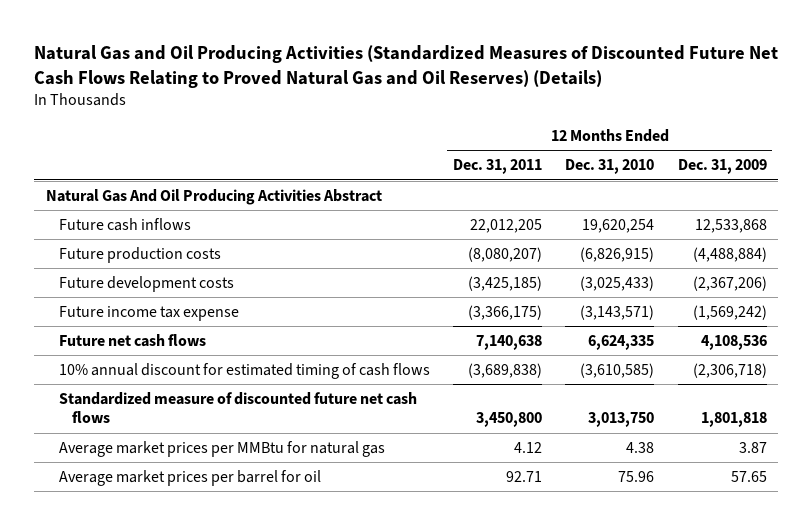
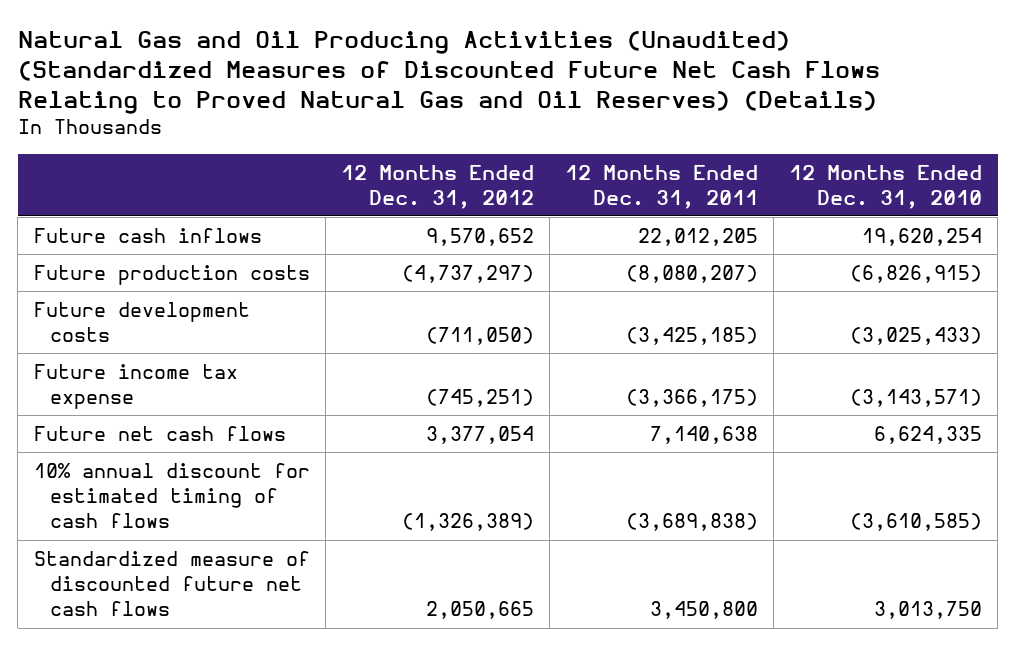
- Natural Gas and Oil Producing Activities (Standardized Measures of Discounted Future Net Cash Flows Relating to Proved Natural Gas and Oil Reserves) (Details)
+ Natural Gas and Oil Producing Activities (Unaudited) (Standardized Measures of Discounted Future Net Cash Flows Relating to Proved Natural Gas and Oil Reserves) (Details)
- | 12 Months Ended Dec. 31, 2011 | 12 Months Ended Dec. 31, 2010 | 12 Months Ended Dec. 31, 2009
+ | 12 Months Ended Dec. 31, 2012 | 12 Months Ended Dec. 31, 2011 | 12 Months Ended Dec. 31, 2010
- Natural Gas And Oil Producing Activities Abstract
- Average market prices per MMBtu for natural gas | 4.12 | 4.38 | 3.87
- Average market prices per barrel for oil | 92.71 | 75.96 | 57.65

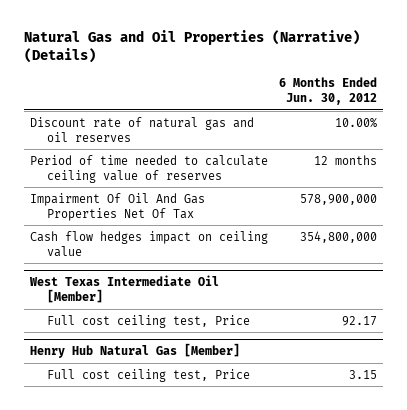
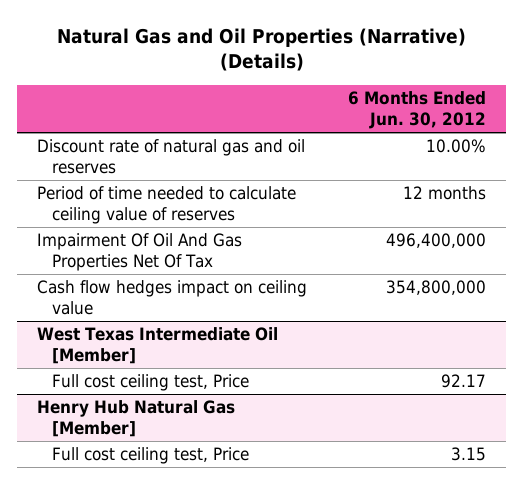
- Impairment Of Oil And Gas Properties Net Of Tax | 578,900,000
+ Impairment Of Oil And Gas Properties Net Of Tax | 496,400,000

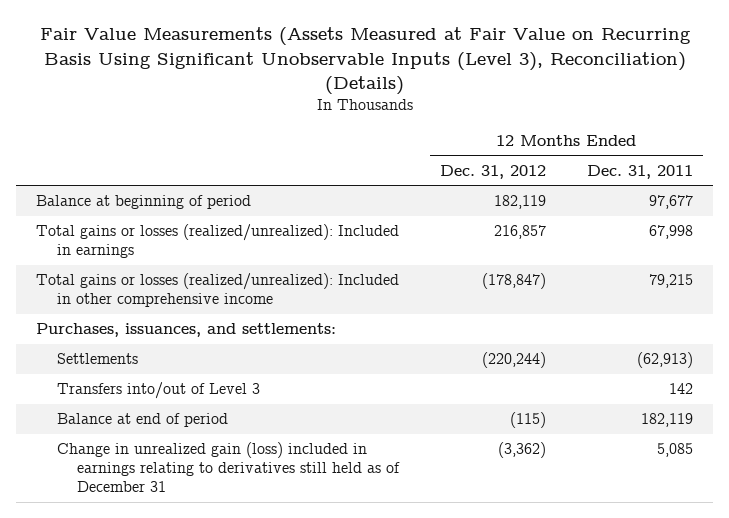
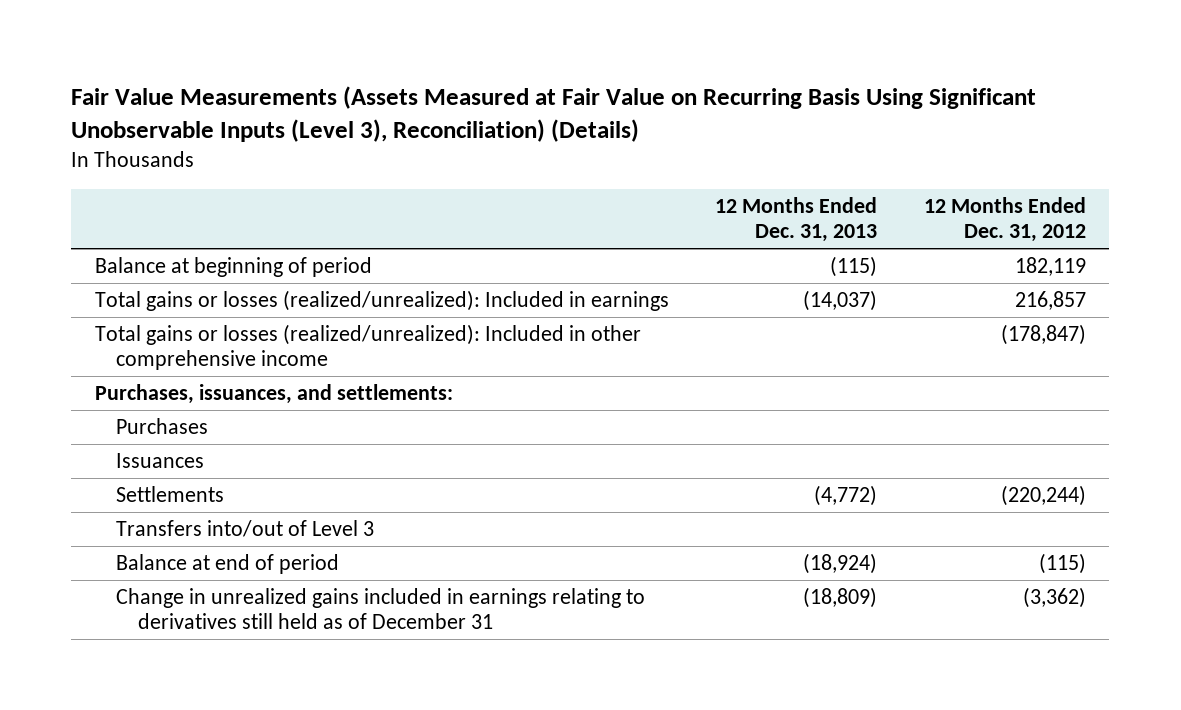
- | 12 Months Ended Dec. 31, 2012 | 12 Months Ended Dec. 31, 2011
+ | 12 Months Ended Dec. 31, 2013 | 12 Months Ended Dec. 31, 2012
+ Purchases
+ Issuances
- Change in unrealized gain (loss) included in earnings relating to derivatives still held as of December 31 | (3,362) | 5,085
+ Change in unrealized gains included in earnings relating to derivatives still held as of December 31 | (18,809) | (3,362)

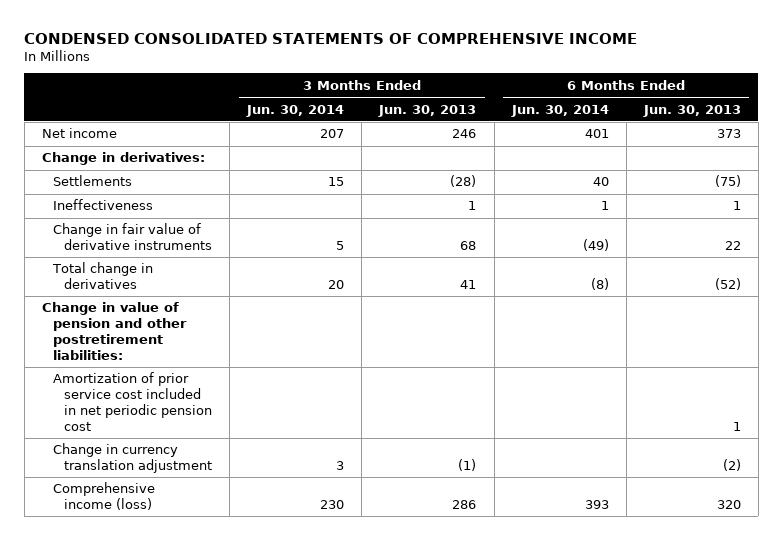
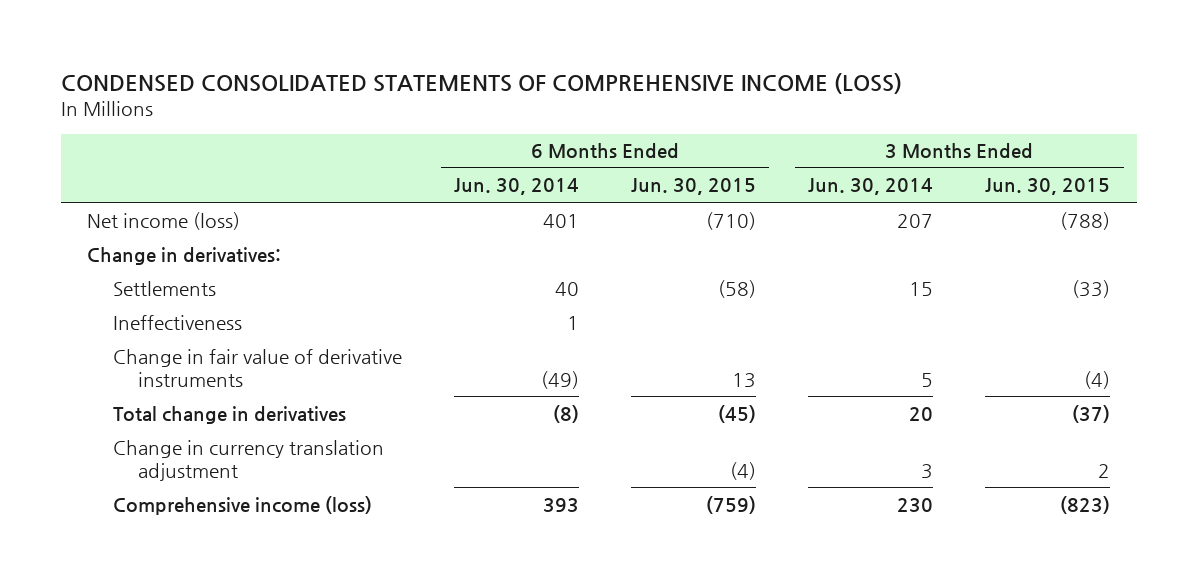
- CONDENSED CONSOLIDATED STATEMENTS OF COMPREHENSIVE INCOME
+ CONDENSED CONSOLIDATED STATEMENTS OF COMPREHENSIVE INCOME (LOSS)
- | 3 Months Ended Jun. 30, 2014 | 3 Months Ended Jun. 30, 2013 | 6 Months Ended Jun. 30, 2014 | 6 Months Ended Jun. 30, 2013
+ | 6 Months Ended Jun. 30, 2014 | 6 Months Ended Jun. 30, 2015 | 3 Months Ended Jun. 30, 2014 | 3 Months Ended Jun. 30, 2015
- Net income | 207 | 246 | 401 | 373
+ Net income (loss) | 401 | (710) | 207 | (788)
- Change in value of pension and other postretirement liabilities:
- Amortization of prior service cost included in net periodic pension cost | | | | 1

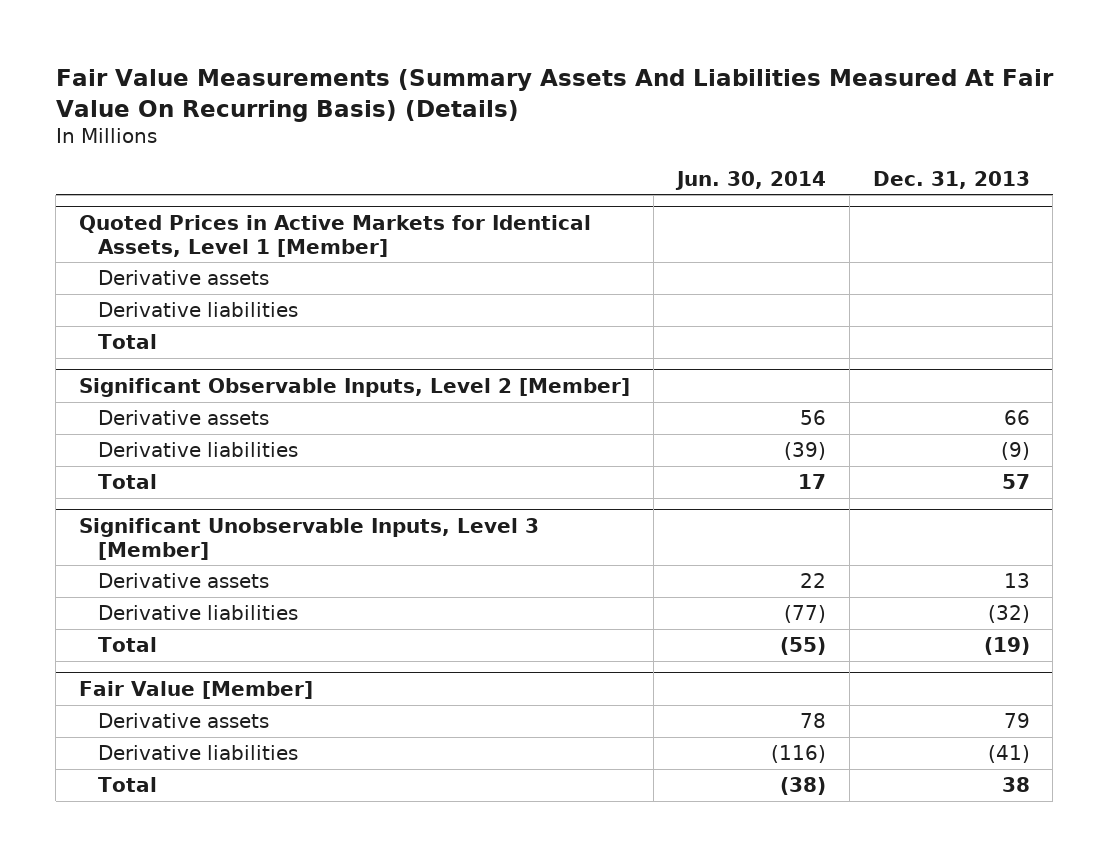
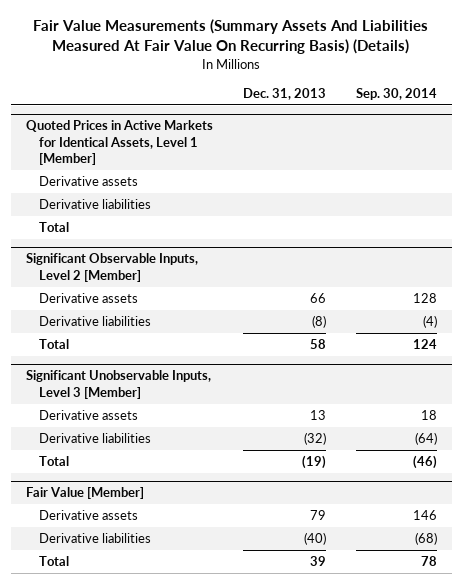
- | Jun. 30, 2014 | Dec. 31, 2013
+ | Dec. 31, 2013 | Sep. 30, 2014
@ Significant Observable Inputs, Level 2 [Member]
- Derivative liabilities | (39) | (9)
- Total | 17 | 57
+ Derivative liabilities | (8) | (4)
+ Total | 58 | 124
@ Fair Value [Member]
- Derivative liabilities | (116) | (41)
- Total | (38) | 38
+ Derivative liabilities | (40) | (68)
+ Total | 39 | 78

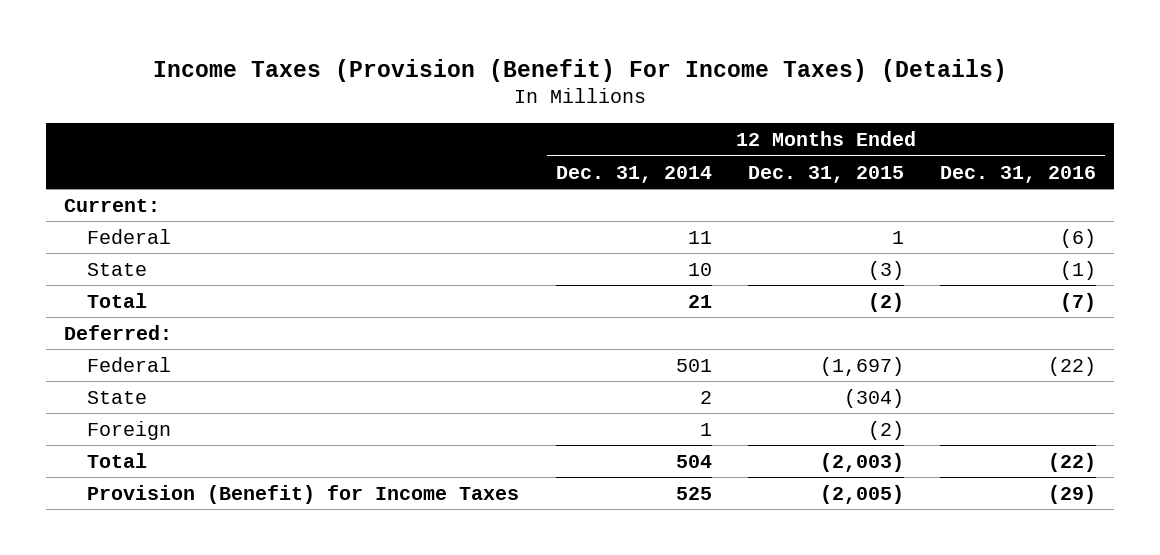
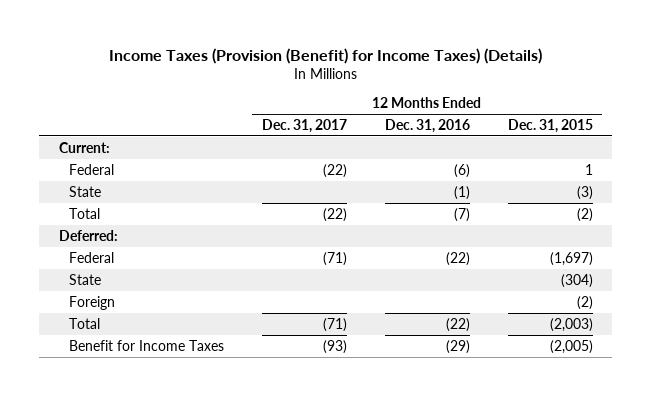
- Income Taxes (Provision (Benefit) For Income Taxes) (Details)
+ Income Taxes (Provision (Benefit) for Income Taxes) (Details)
- | 12 Months Ended Dec. 31, 2014 | 12 Months Ended Dec. 31, 2015 | 12 Months Ended Dec. 31, 2016
+ | 12 Months Ended Dec. 31, 2017 | 12 Months Ended Dec. 31, 2016 | 12 Months Ended Dec. 31, 2015
- Provision (Benefit) for Income Taxes | 525 | (2,005) | (29)
+ Benefit for Income Taxes | (93) | (29) | (2,005)

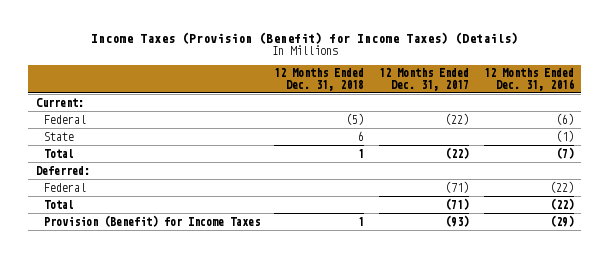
- | 12 Months Ended Dec. 31, 2017 | 12 Months Ended Dec. 31, 2016 | 12 Months Ended Dec. 31, 2015
+ | 12 Months Ended Dec. 31, 2018 | 12 Months Ended Dec. 31, 2017 | 12 Months Ended Dec. 31, 2016
- State | | | (304)
- Foreign | | | (2)
- Benefit for Income Taxes | (93) | (29) | (2,005)
+ Provision (Benefit) for Income Taxes | 1 | (93) | (29)

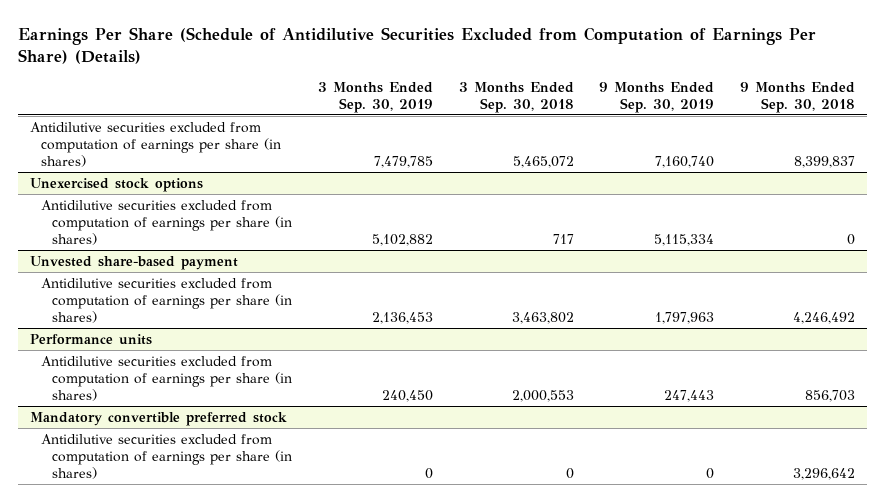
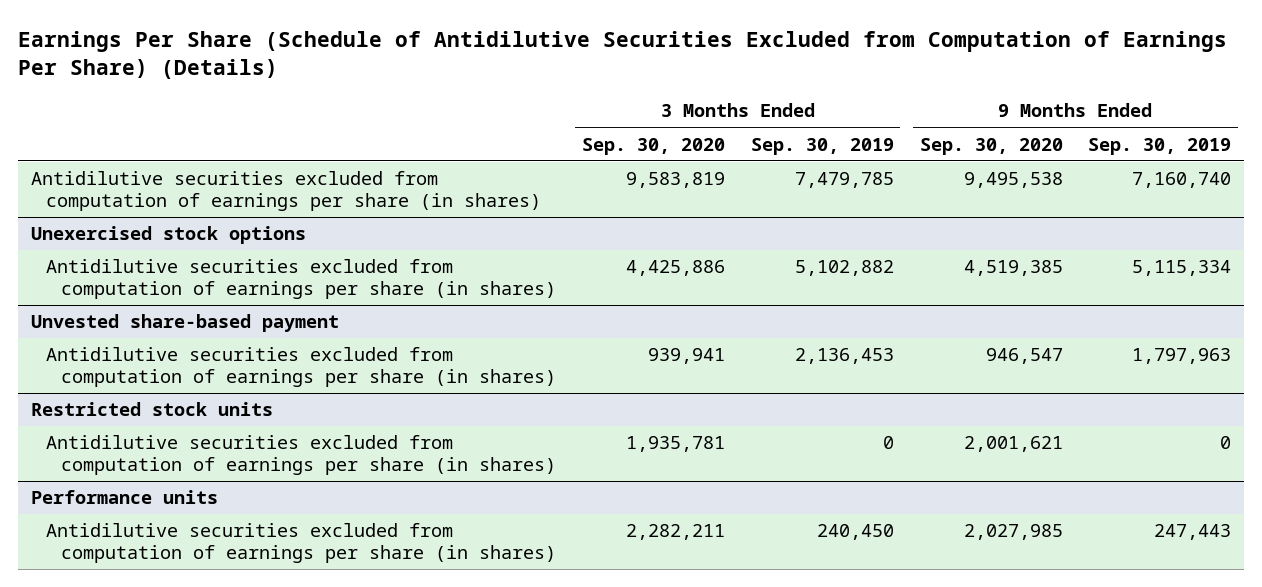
- | 3 Months Ended Sep. 30, 2019 | 3 Months Ended Sep. 30, 2018 | 9 Months Ended Sep. 30, 2019 | 9 Months Ended Sep. 30, 2018
+ | 3 Months Ended Sep. 30, 2020 | 3 Months Ended Sep. 30, 2019 | 9 Months Ended Sep. 30, 2020 | 9 Months Ended Sep. 30, 2019
+ Restricted stock units
+ Antidilutive securities excluded from computation of earnings per share (in shares) | 1,935,781 | 0 | 2,001,621 | 0
- Mandatory convertible preferred stock
- Antidilutive securities excluded from computation of earnings per share (in shares) | 0 | 0 | 0 | 3,296,642

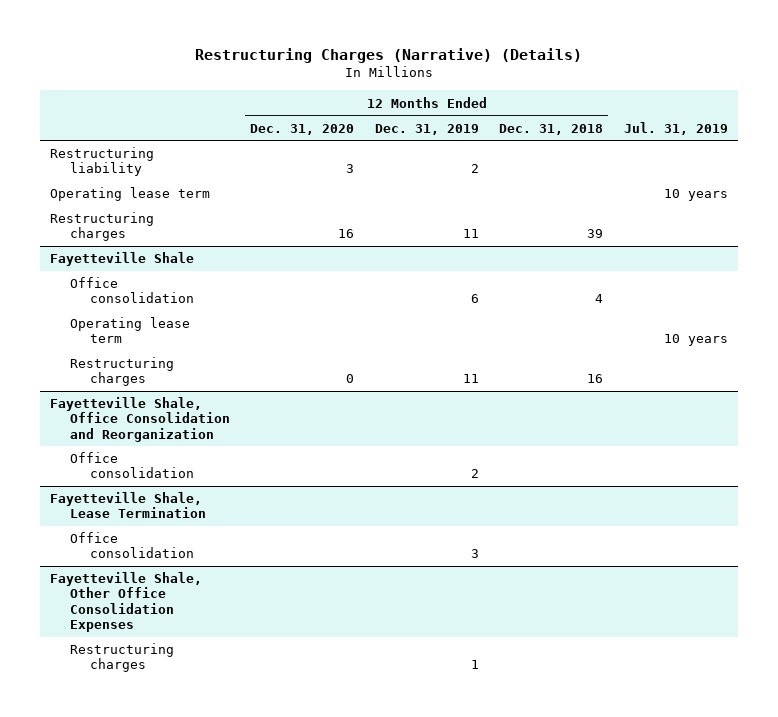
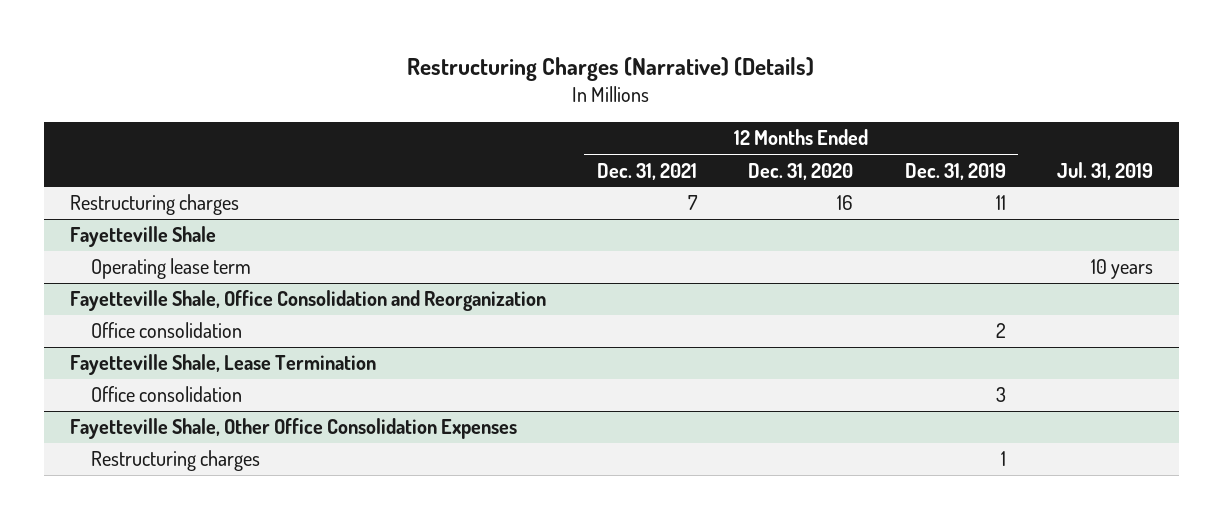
- | 12 Months Ended Dec. 31, 2020 | 12 Months Ended Dec. 31, 2019 | 12 Months Ended Dec. 31, 2018 | Jul. 31, 2019
+ | 12 Months Ended Dec. 31, 2021 | 12 Months Ended Dec. 31, 2020 | 12 Months Ended Dec. 31, 2019 | Jul. 31, 2019
- Restructuring liability | 3 | 2 | |
- Operating lease term | | | | 10 years
@ Fayetteville Shale
- Office consolidation | | 6 | 4 |
- Restructuring charges | 0 | 11 | 16 |

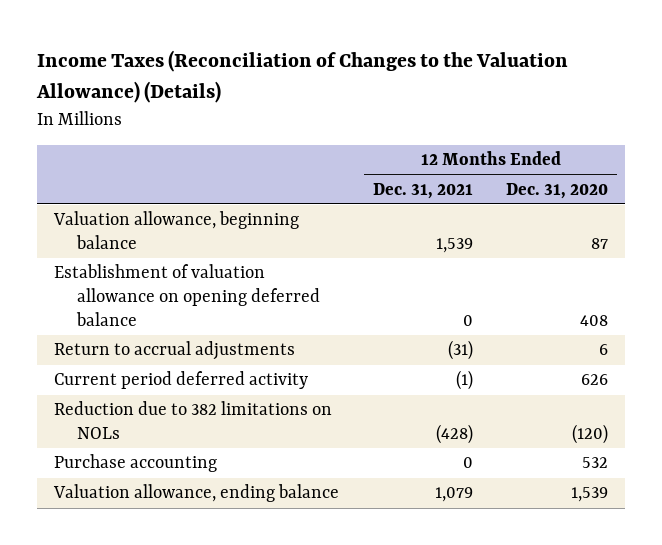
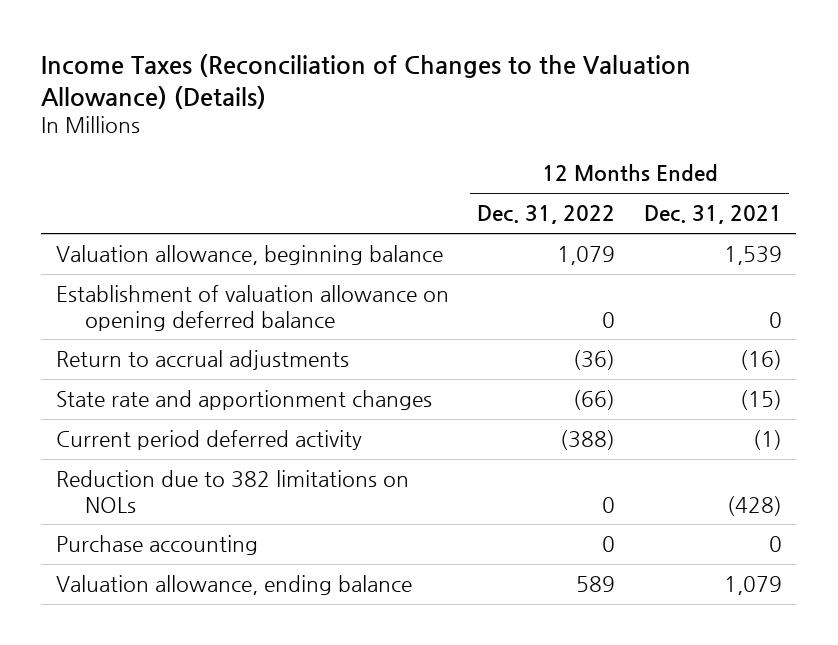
- | 12 Months Ended Dec. 31, 2021 | 12 Months Ended Dec. 31, 2020
+ | 12 Months Ended Dec. 31, 2022 | 12 Months Ended Dec. 31, 2021
- Return to accrual adjustments | (31) | 6
+ Return to accrual adjustments | (36) | (16)
+ State rate and apportionment changes | (66) | (15)

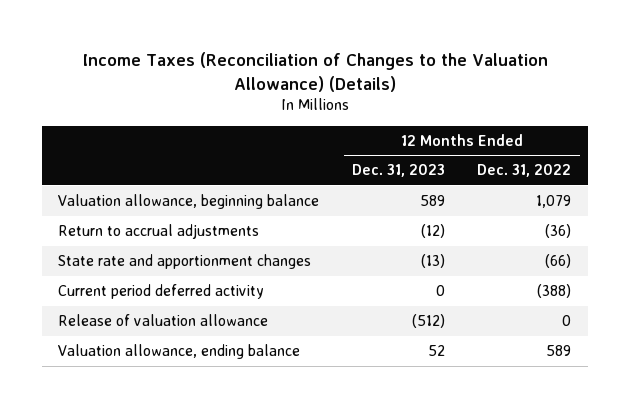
- | 12 Months Ended Dec. 31, 2022 | 12 Months Ended Dec. 31, 2021
+ | 12 Months Ended Dec. 31, 2023 | 12 Months Ended Dec. 31, 2022
- Establishment of valuation allowance on opening deferred balance | 0 | 0
- Reduction due to 382 limitations on NOLs | 0 | (428)
- Purchase accounting | 0 | 0
+ Release of valuation allowance | (512) | 0

